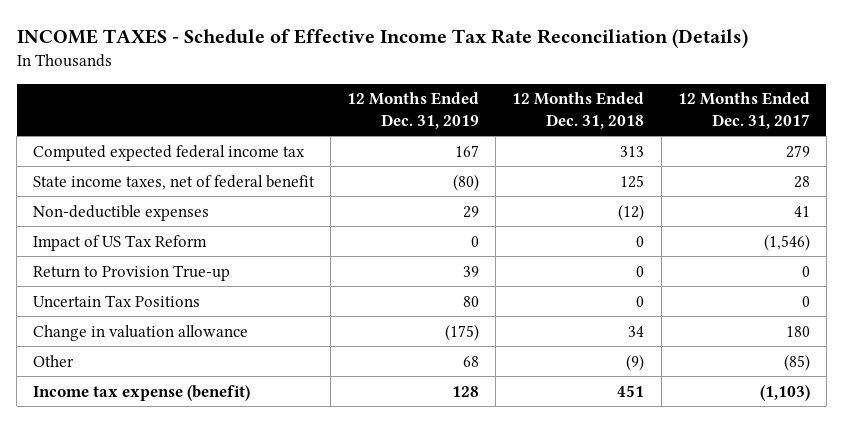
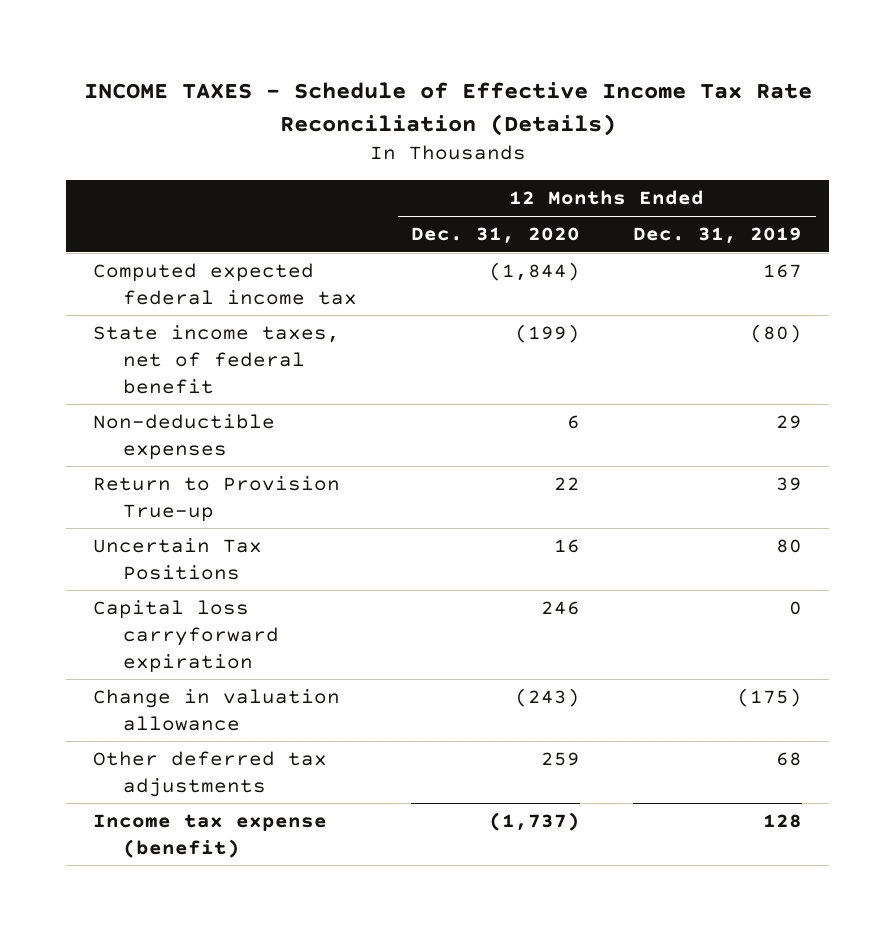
- | 12 Months Ended Dec. 31, 2019 | 12 Months Ended Dec. 31, 2018 | 12 Months Ended Dec. 31, 2017
+ | 12 Months Ended Dec. 31, 2020 | 12 Months Ended Dec. 31, 2019
- Impact of US Tax Reform | 0 | 0 | (1,546)
+ Capital loss carryforward expiration | 246 | 0
- Other | 68 | (9) | (85)
+ Other deferred tax adjustments | 259 | 68

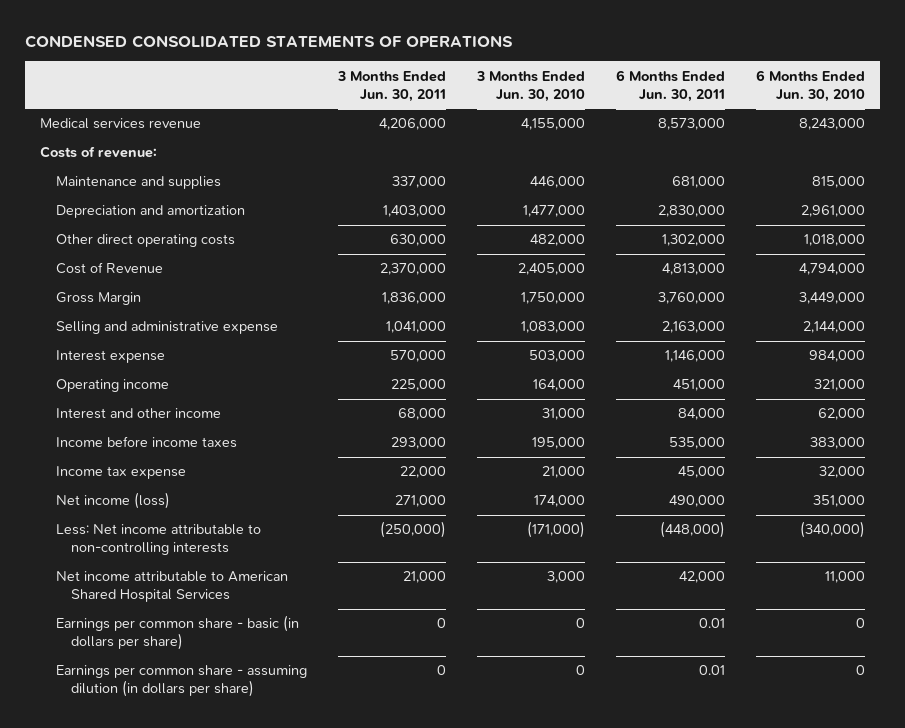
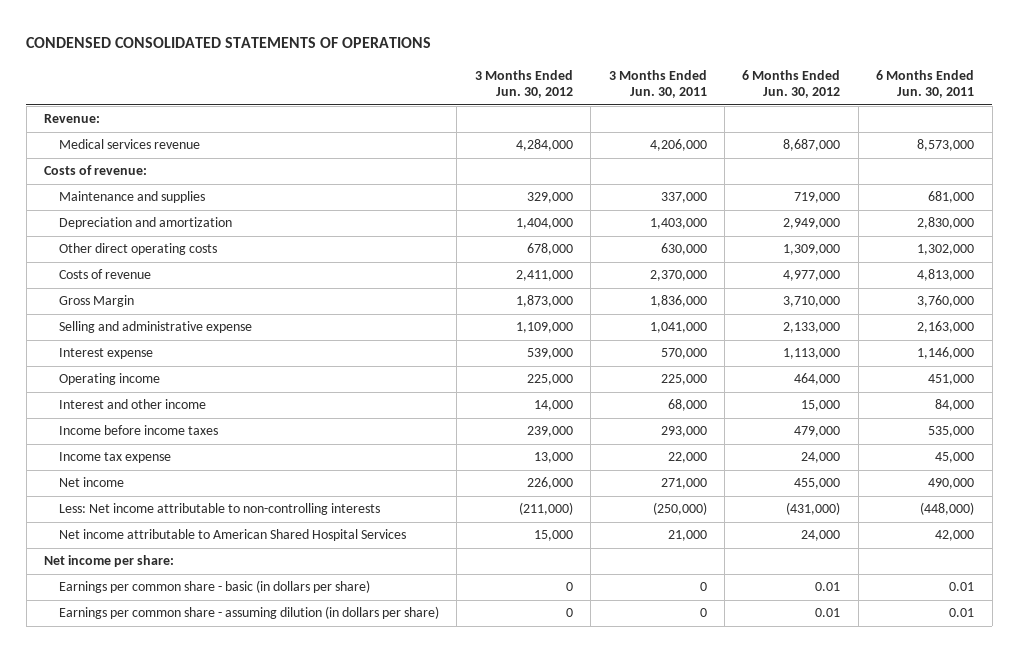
- | 3 Months Ended Jun. 30, 2011 | 3 Months Ended Jun. 30, 2010 | 6 Months Ended Jun. 30, 2011 | 6 Months Ended Jun. 30, 2010
+ | 3 Months Ended Jun. 30, 2012 | 3 Months Ended Jun. 30, 2011 | 6 Months Ended Jun. 30, 2012 | 6 Months Ended Jun. 30, 2011
+ Revenue:
- Cost of Revenue | 2,370,000 | 2,405,000 | 4,813,000 | 4,794,000
+ Costs of revenue | 2,411,000 | 2,370,000 | 4,977,000 | 4,813,000
- Net income (loss) | 271,000 | 174,000 | 490,000 | 351,000
+ Net income | 226,000 | 271,000 | 455,000 | 490,000
+ Net income per share:

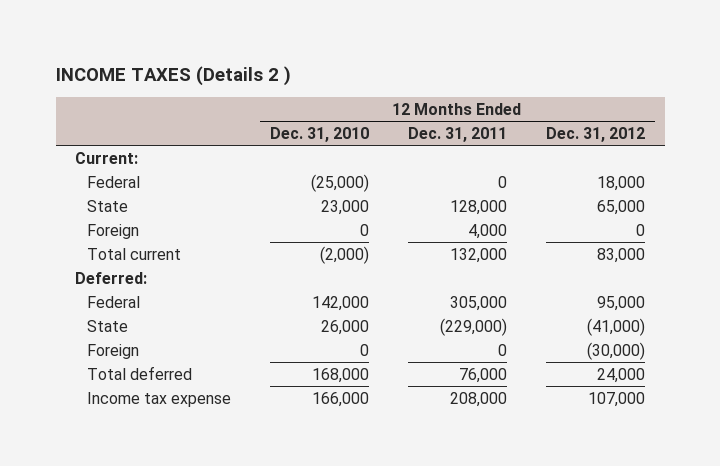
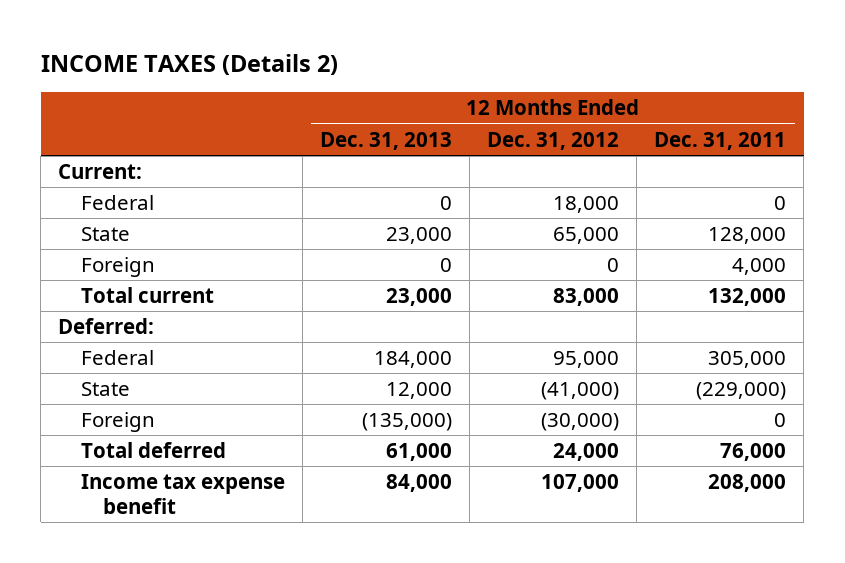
- INCOME TAXES (Details 2 )
+ INCOME TAXES (Details 2)
- | 12 Months Ended Dec. 31, 2010 | 12 Months Ended Dec. 31, 2011 | 12 Months Ended Dec. 31, 2012
+ | 12 Months Ended Dec. 31, 2013 | 12 Months Ended Dec. 31, 2012 | 12 Months Ended Dec. 31, 2011
- Income tax expense | 166,000 | 208,000 | 107,000
+ Income tax expense benefit | 84,000 | 107,000 | 208,000

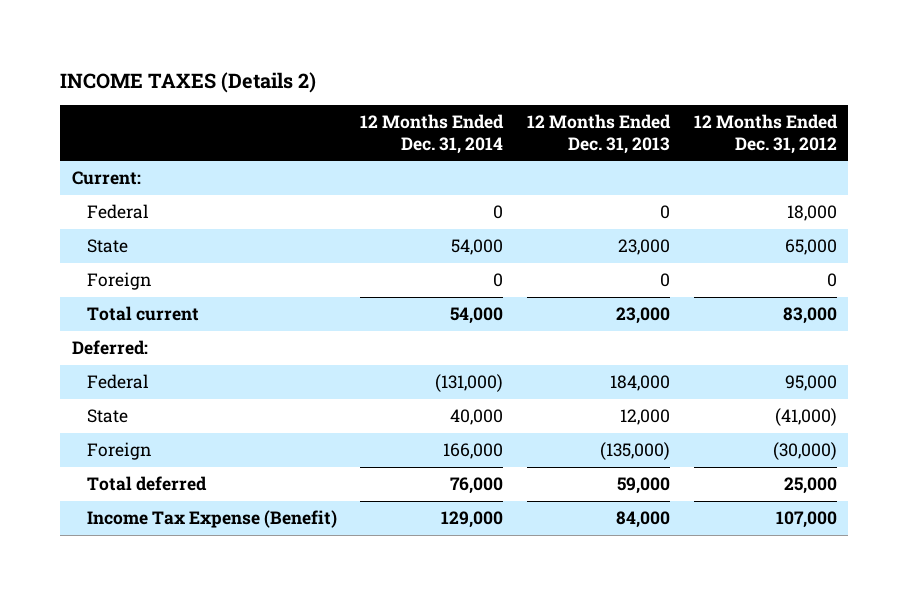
- | 12 Months Ended Dec. 31, 2013 | 12 Months Ended Dec. 31, 2012 | 12 Months Ended Dec. 31, 2011
+ | 12 Months Ended Dec. 31, 2014 | 12 Months Ended Dec. 31, 2013 | 12 Months Ended Dec. 31, 2012
- Total deferred | 61,000 | 24,000 | 76,000
- Income tax expense benefit | 84,000 | 107,000 | 208,000
+ Total deferred | 76,000 | 59,000 | 25,000
+ Income Tax Expense (Benefit) | 129,000 | 84,000 | 107,000

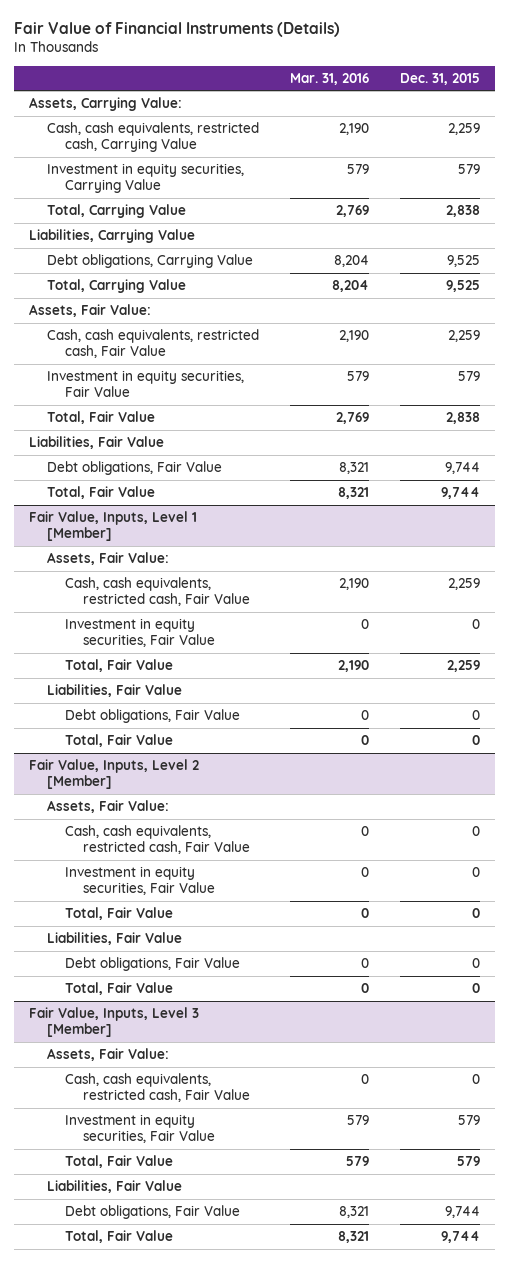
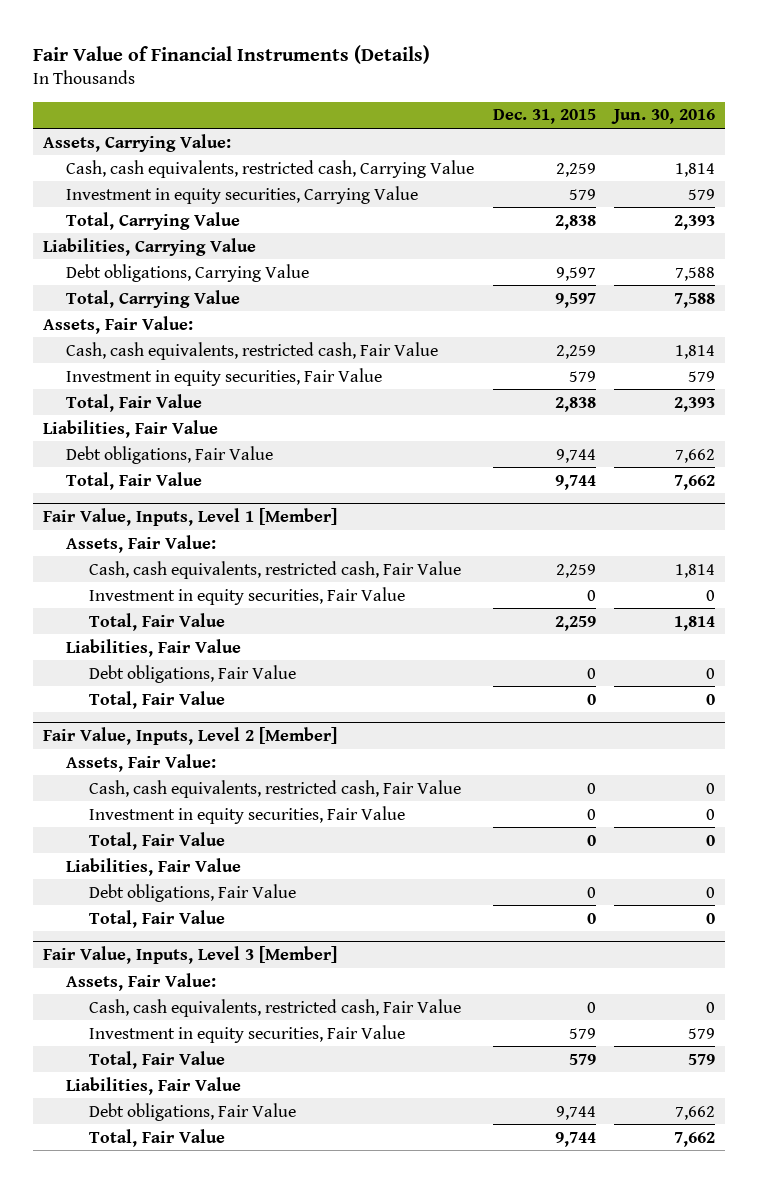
- | Mar. 31, 2016 | Dec. 31, 2015
+ | Dec. 31, 2015 | Jun. 30, 2016
- Debt obligations, Carrying Value | 8,204 | 9,525
- Total, Carrying Value | 8,204 | 9,525
+ Debt obligations, Carrying Value | 9,597 | 7,588
+ Total, Carrying Value | 9,597 | 7,588

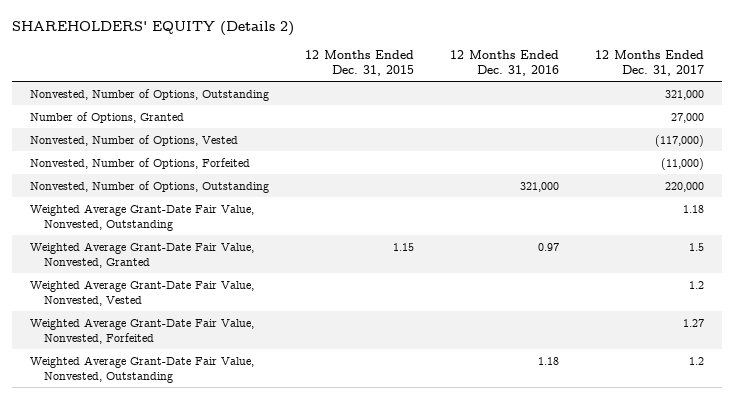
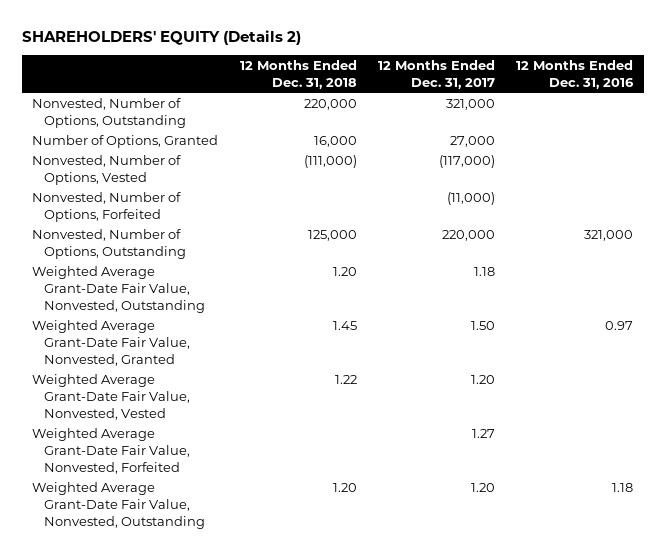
- | 12 Months Ended Dec. 31, 2015 | 12 Months Ended Dec. 31, 2016 | 12 Months Ended Dec. 31, 2017
+ | 12 Months Ended Dec. 31, 2018 | 12 Months Ended Dec. 31, 2017 | 12 Months Ended Dec. 31, 2016
- Weighted Average Grant-Date Fair Value, Nonvested, Granted | 1.15 | 0.97 | 1.5
- Weighted Average Grant-Date Fair Value, Nonvested, Vested | | | 1.2
+ Weighted Average Grant-Date Fair Value, Nonvested, Granted | 1.45 | 1.50 | 0.97
+ Weighted Average Grant-Date Fair Value, Nonvested, Vested | 1.22 | 1.20 |
- Weighted Average Grant-Date Fair Value, Nonvested, Outstanding | | 1.18 | 1.2
+ Weighted Average Grant-Date Fair Value, Nonvested, Outstanding | 1.20 | 1.20 | 1.18

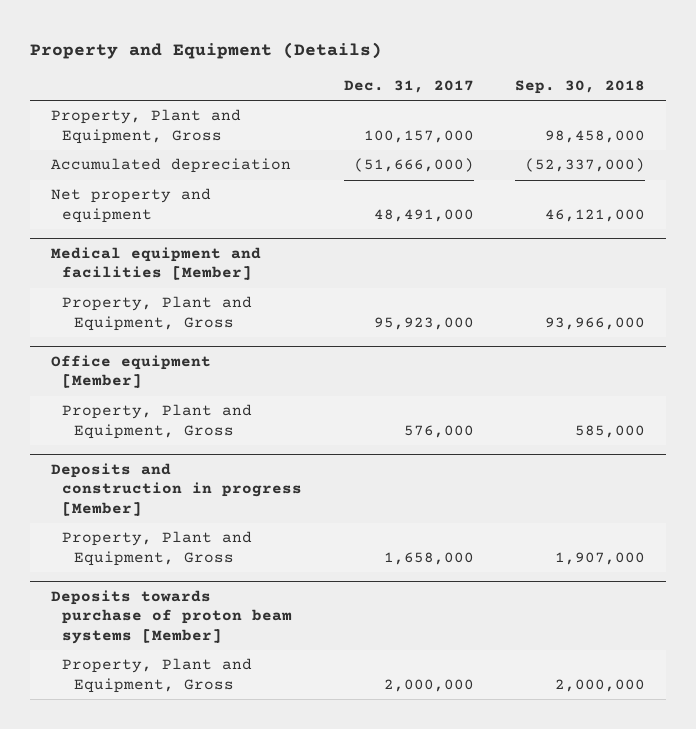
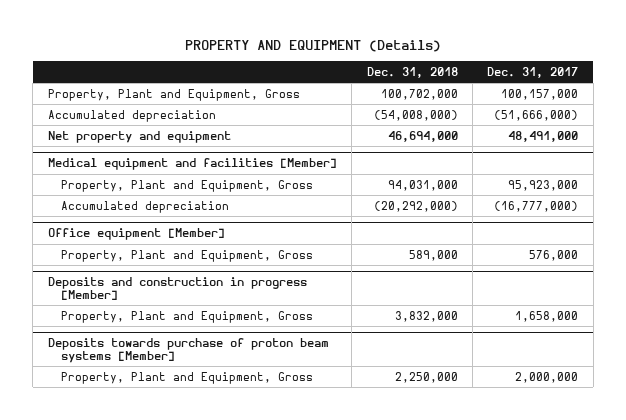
- Property and Equipment (Details)
+ PROPERTY AND EQUIPMENT (Details)
- | Dec. 31, 2017 | Sep. 30, 2018
+ | Dec. 31, 2018 | Dec. 31, 2017
@ Medical equipment and facilities [Member]
+ Accumulated depreciation | (20,292,000) | (16,777,000)

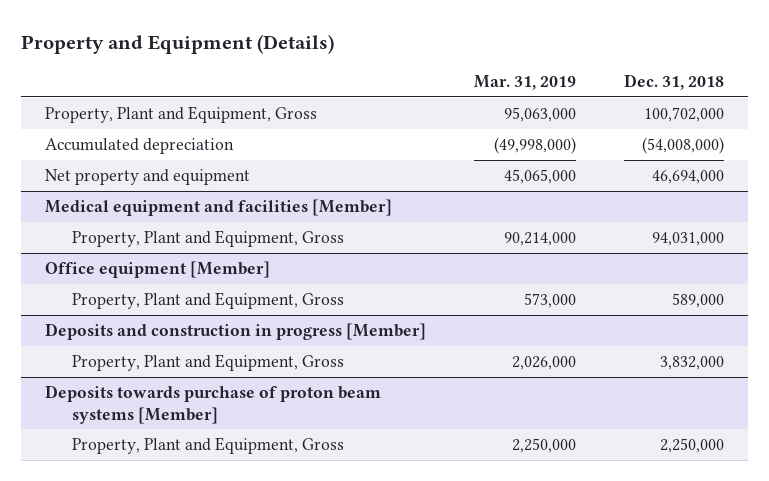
- PROPERTY AND EQUIPMENT (Details)
+ Property and Equipment (Details)
- | Dec. 31, 2018 | Dec. 31, 2017
+ | Mar. 31, 2019 | Dec. 31, 2018
@ Medical equipment and facilities [Member]
- Accumulated depreciation | (20,292,000) | (16,777,000)

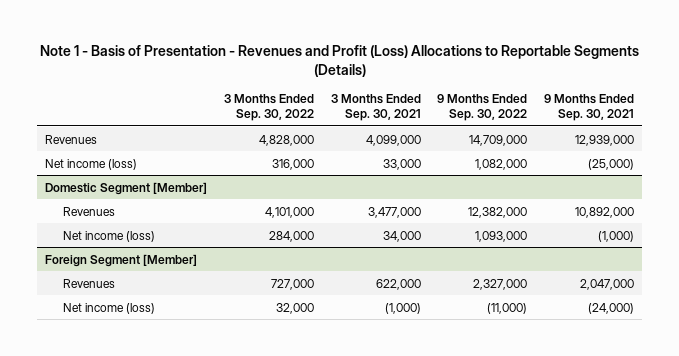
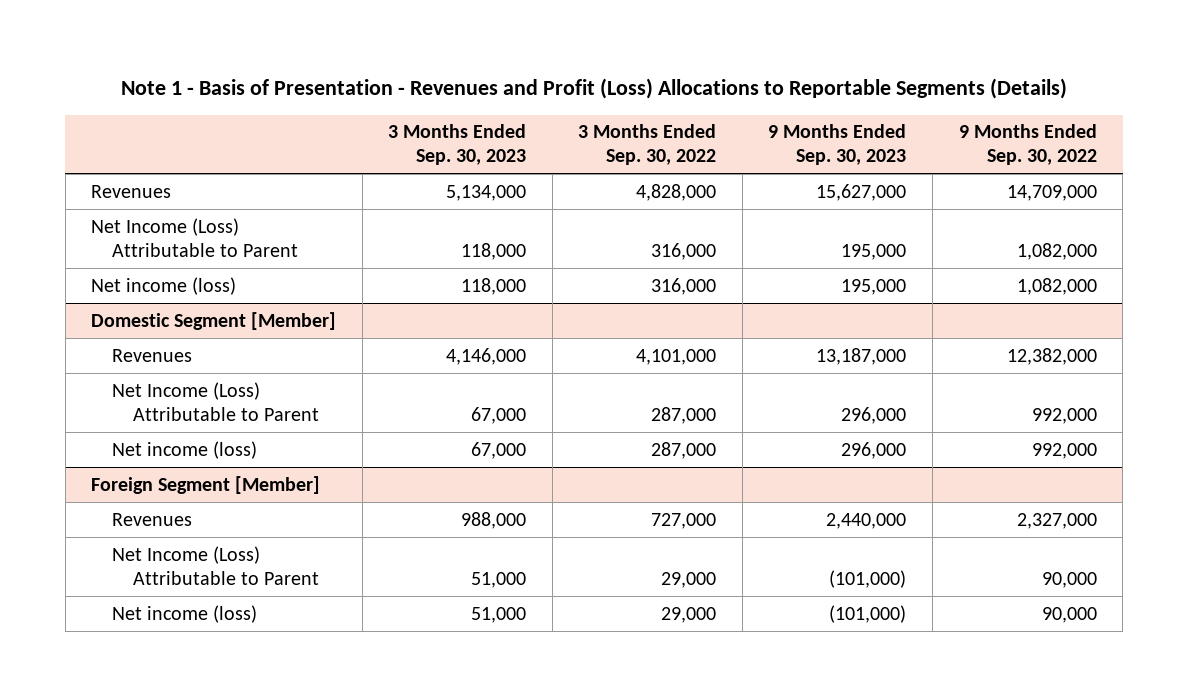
- | 3 Months Ended Sep. 30, 2022 | 3 Months Ended Sep. 30, 2021 | 9 Months Ended Sep. 30, 2022 | 9 Months Ended Sep. 30, 2021
+ | 3 Months Ended Sep. 30, 2023 | 3 Months Ended Sep. 30, 2022 | 9 Months Ended Sep. 30, 2023 | 9 Months Ended Sep. 30, 2022
+ Net Income (Loss) Attributable to Parent | 118,000 | 316,000 | 195,000 | 1,082,000
@ Domestic Segment [Member]
- Net income (loss) | 284,000 | 34,000 | 1,093,000 | (1,000)
+ Net Income (Loss) Attributable to Parent | 67,000 | 287,000 | 296,000 | 992,000
+ Net income (loss) | 67,000 | 287,000 | 296,000 | 992,000
@ Foreign Segment [Member]
- Net income (loss) | 32,000 | (1,000) | (11,000) | (24,000)
+ Net Income (Loss) Attributable to Parent | 51,000 | 29,000 | (101,000) | 90,000
+ Net income (loss) | 51,000 | 29,000 | (101,000) | 90,000

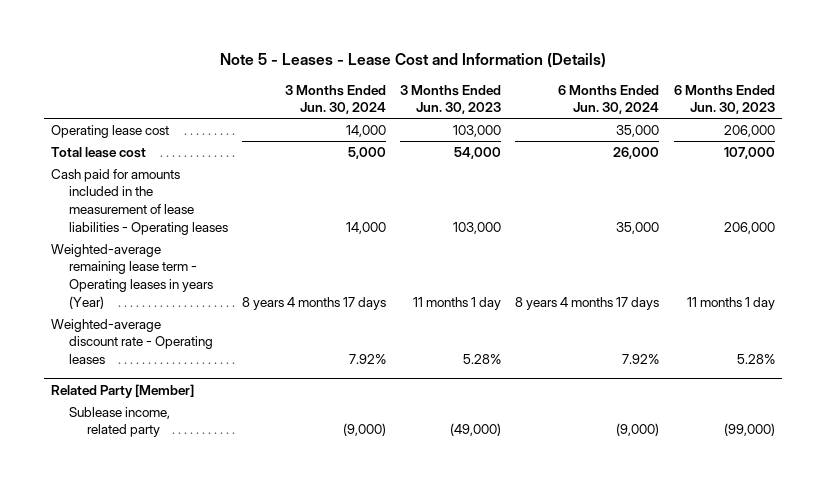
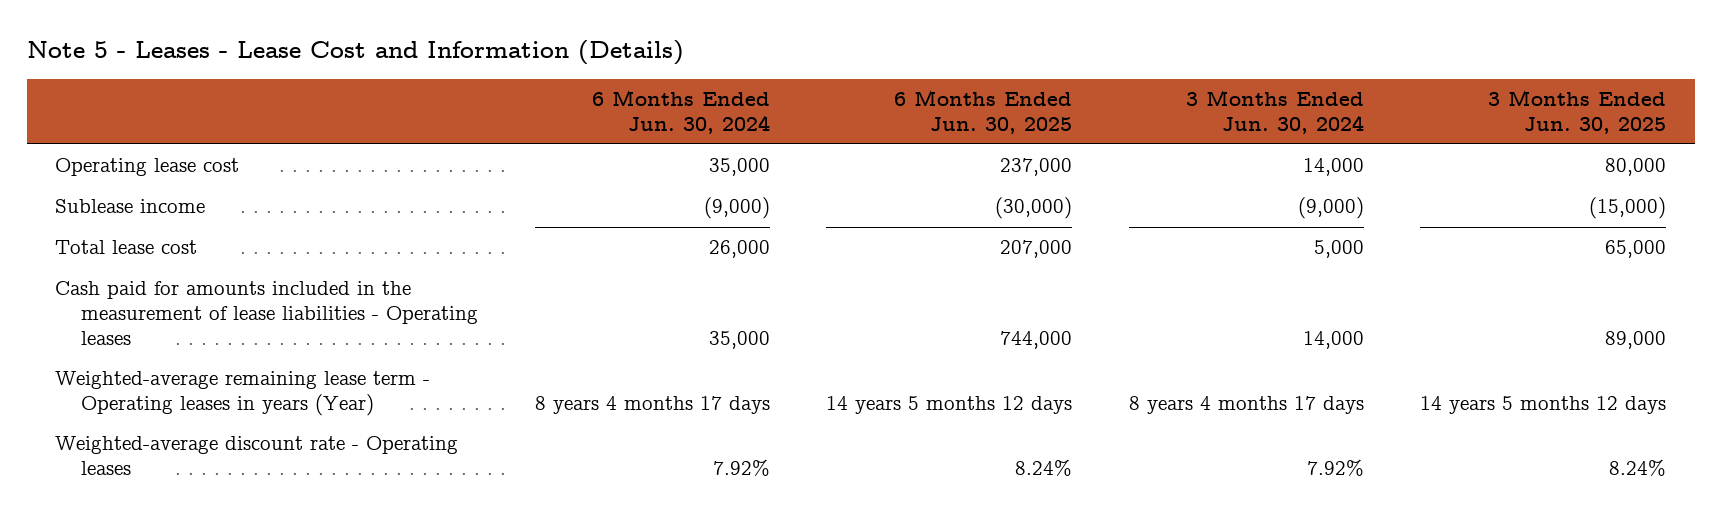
- | 3 Months Ended Jun. 30, 2024 | 3 Months Ended Jun. 30, 2023 | 6 Months Ended Jun. 30, 2024 | 6 Months Ended Jun. 30, 2023
+ | 6 Months Ended Jun. 30, 2024 | 6 Months Ended Jun. 30, 2025 | 3 Months Ended Jun. 30, 2024 | 3 Months Ended Jun. 30, 2025
+ Sublease income | (9,000) | (30,000) | (9,000) | (15,000)
- Related Party [Member]
- Sublease income, related party | (9,000) | (49,000) | (9,000) | (99,000)

